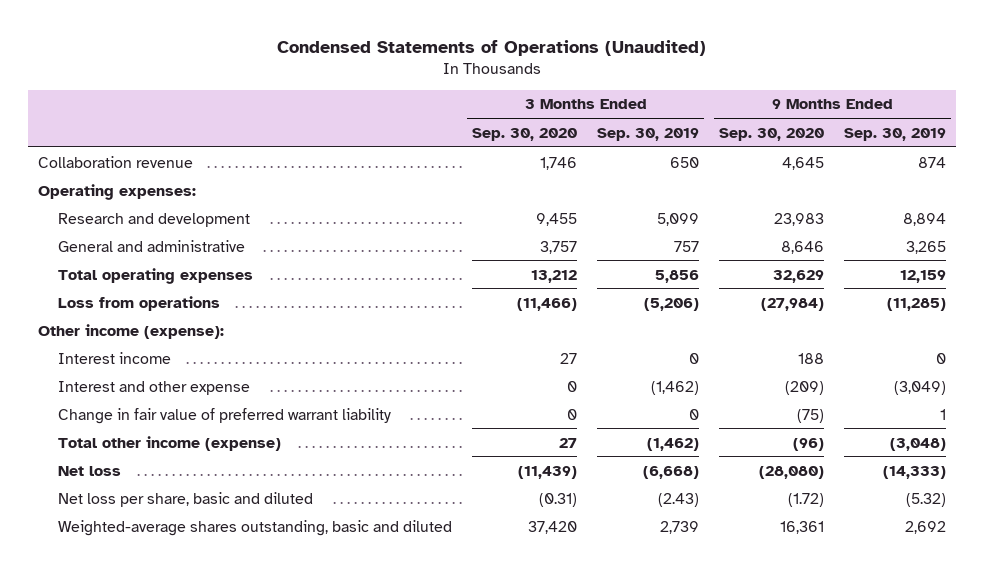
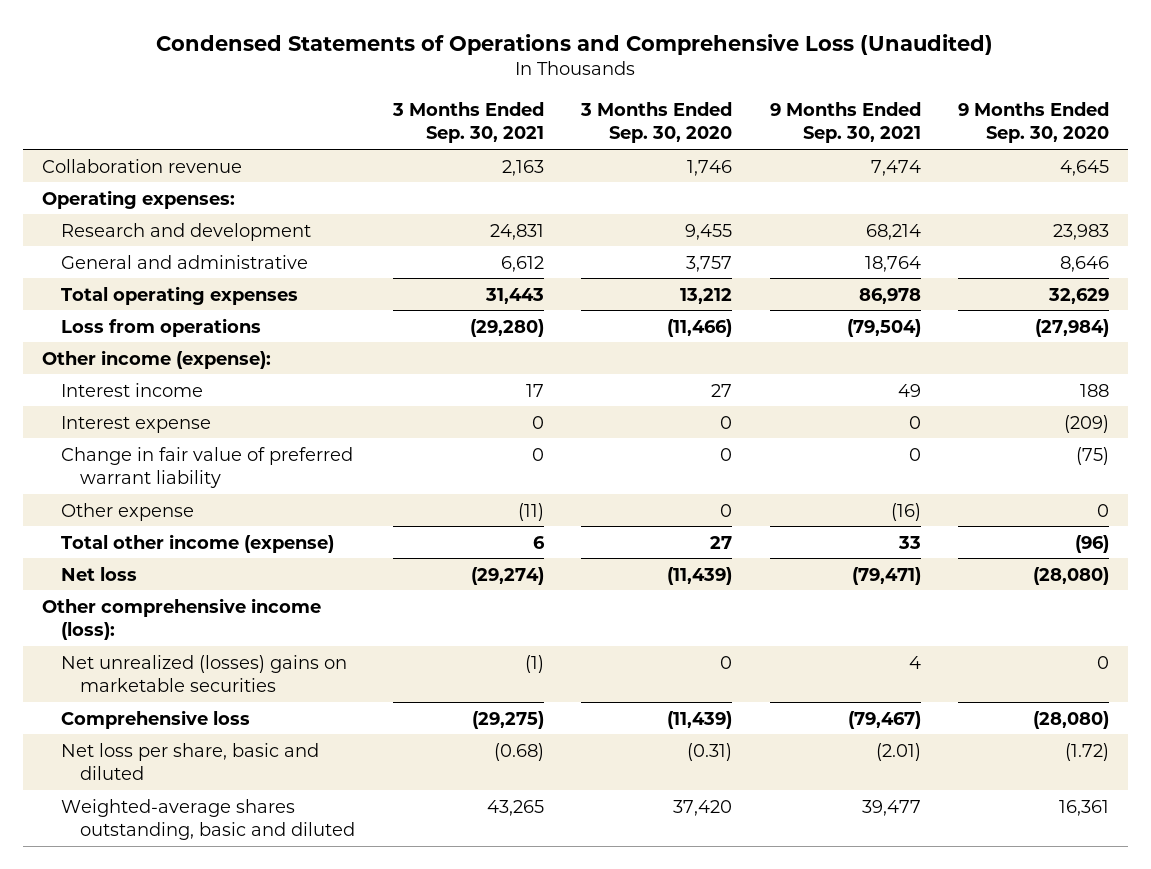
- Condensed Statements of Operations (Unaudited)
+ Condensed Statements of Operations and Comprehensive Loss (Unaudited)
- | 3 Months Ended Sep. 30, 2020 | 3 Months Ended Sep. 30, 2019 | 9 Months Ended Sep. 30, 2020 | 9 Months Ended Sep. 30, 2019
+ | 3 Months Ended Sep. 30, 2021 | 3 Months Ended Sep. 30, 2020 | 9 Months Ended Sep. 30, 2021 | 9 Months Ended Sep. 30, 2020
- Interest and other expense | 0 | (1,462) | (209) | (3,049)
+ Interest expense | 0 | 0 | 0 | (209)
+ Other expense | (11) | 0 | (16) | 0
+ Other comprehensive income (loss):
+ Net unrealized (losses) gains on marketable securities | (1) | 0 | 4 | 0
+ Comprehensive loss | (29,275) | (11,439) | (79,467) | (28,080)

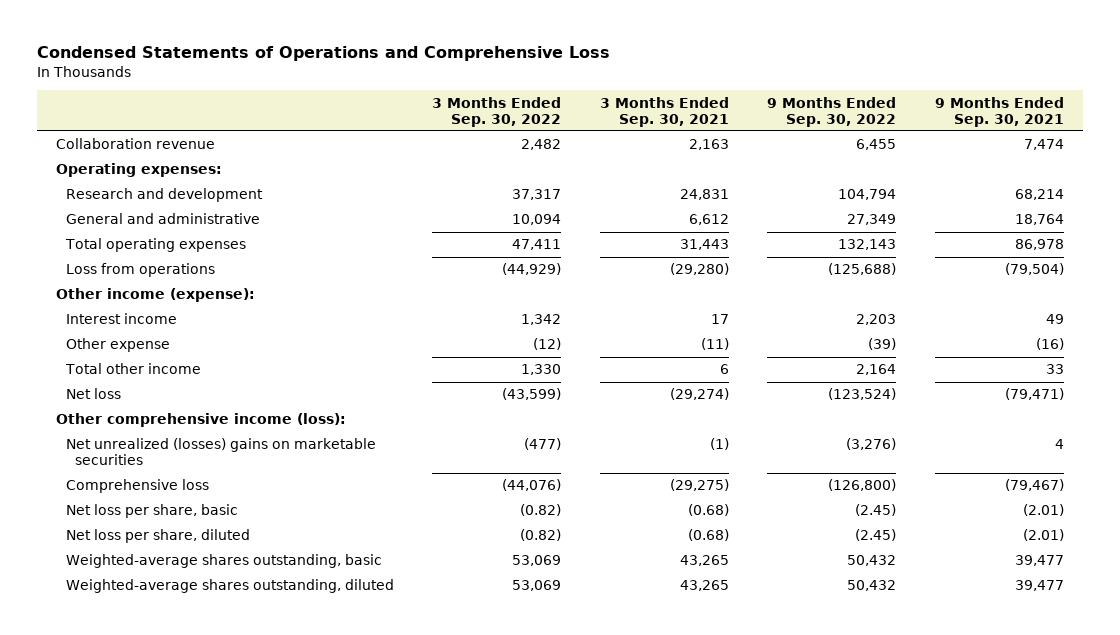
- Condensed Statements of Operations and Comprehensive Loss (Unaudited)
+ Condensed Statements of Operations and Comprehensive Loss
- | 3 Months Ended Sep. 30, 2021 | 3 Months Ended Sep. 30, 2020 | 9 Months Ended Sep. 30, 2021 | 9 Months Ended Sep. 30, 2020
+ | 3 Months Ended Sep. 30, 2022 | 3 Months Ended Sep. 30, 2021 | 9 Months Ended Sep. 30, 2022 | 9 Months Ended Sep. 30, 2021
- Interest expense | 0 | 0 | 0 | (209)
- Change in fair value of preferred warrant liability | 0 | 0 | 0 | (75)
- Total other income (expense) | 6 | 27 | 33 | (96)
+ Total other income | 1,330 | 6 | 2,164 | 33
- Net loss per share, basic and diluted | (0.68) | (0.31) | (2.01) | (1.72)
- Weighted-average shares outstanding, basic and diluted | 43,265 | 37,420 | 39,477 | 16,361
+ Net loss per share, basic | (0.82) | (0.68) | (2.45) | (2.01)
+ Net loss per share, diluted | (0.82) | (0.68) | (2.45) | (2.01)
+ Weighted-average shares outstanding, basic | 53,069 | 43,265 | 50,432 | 39,477
+ Weighted-average shares outstanding, diluted | 53,069 | 43,265 | 50,432 | 39,477

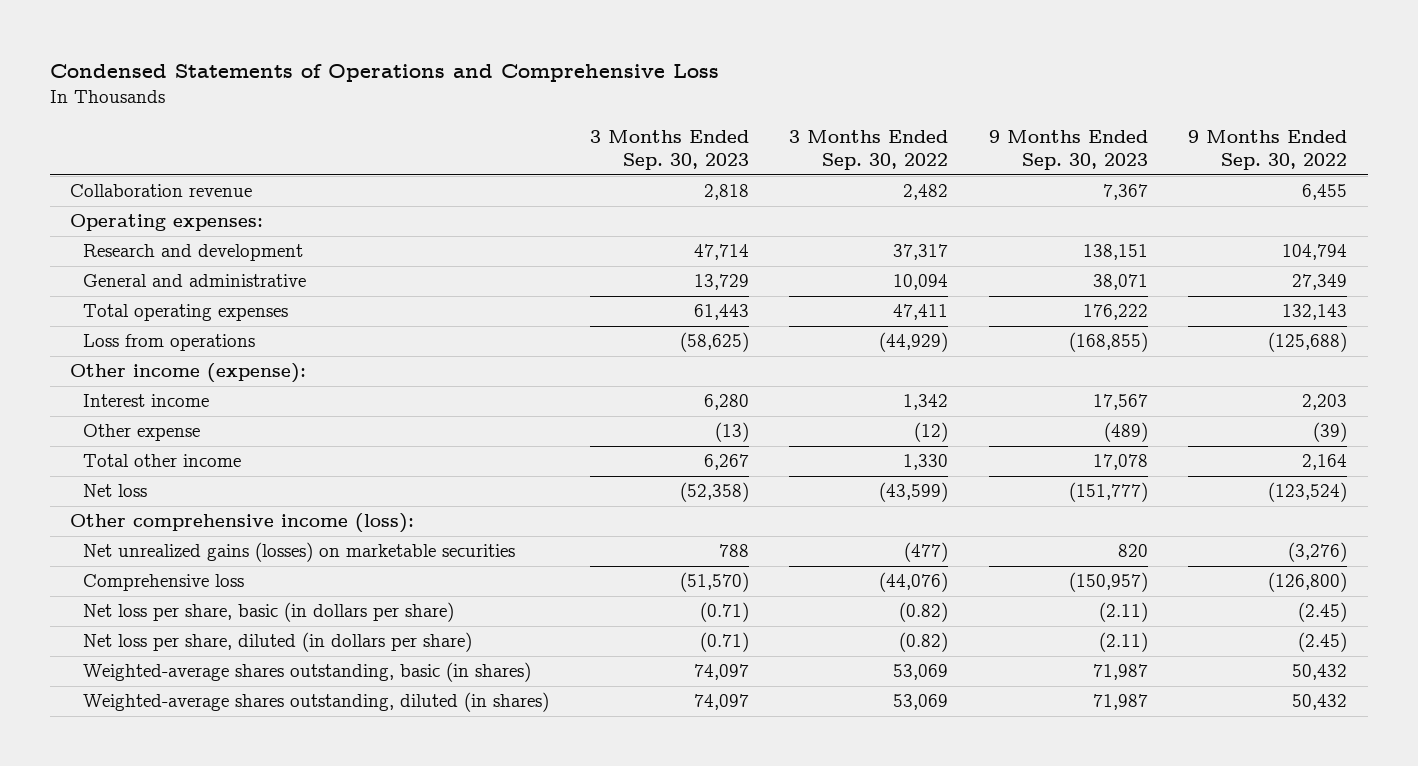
- | 3 Months Ended Sep. 30, 2022 | 3 Months Ended Sep. 30, 2021 | 9 Months Ended Sep. 30, 2022 | 9 Months Ended Sep. 30, 2021
+ | 3 Months Ended Sep. 30, 2023 | 3 Months Ended Sep. 30, 2022 | 9 Months Ended Sep. 30, 2023 | 9 Months Ended Sep. 30, 2022
- Net unrealized (losses) gains on marketable securities | (477) | (1) | (3,276) | 4
+ Net unrealized gains (losses) on marketable securities | 788 | (477) | 820 | (3,276)
- Net loss per share, basic | (0.82) | (0.68) | (2.45) | (2.01)
- Net loss per share, diluted | (0.82) | (0.68) | (2.45) | (2.01)
- Weighted-average shares outstanding, basic | 53,069 | 43,265 | 50,432 | 39,477
- Weighted-average shares outstanding, diluted | 53,069 | 43,265 | 50,432 | 39,477
+ Net loss per share, basic (in dollars per share) | (0.71) | (0.82) | (2.11) | (2.45)
+ Net loss per share, diluted (in dollars per share) | (0.71) | (0.82) | (2.11) | (2.45)
+ Weighted-average shares outstanding, basic (in shares) | 74,097 | 53,069 | 71,987 | 50,432
+ Weighted-average shares outstanding, diluted (in shares) | 74,097 | 53,069 | 71,987 | 50,432

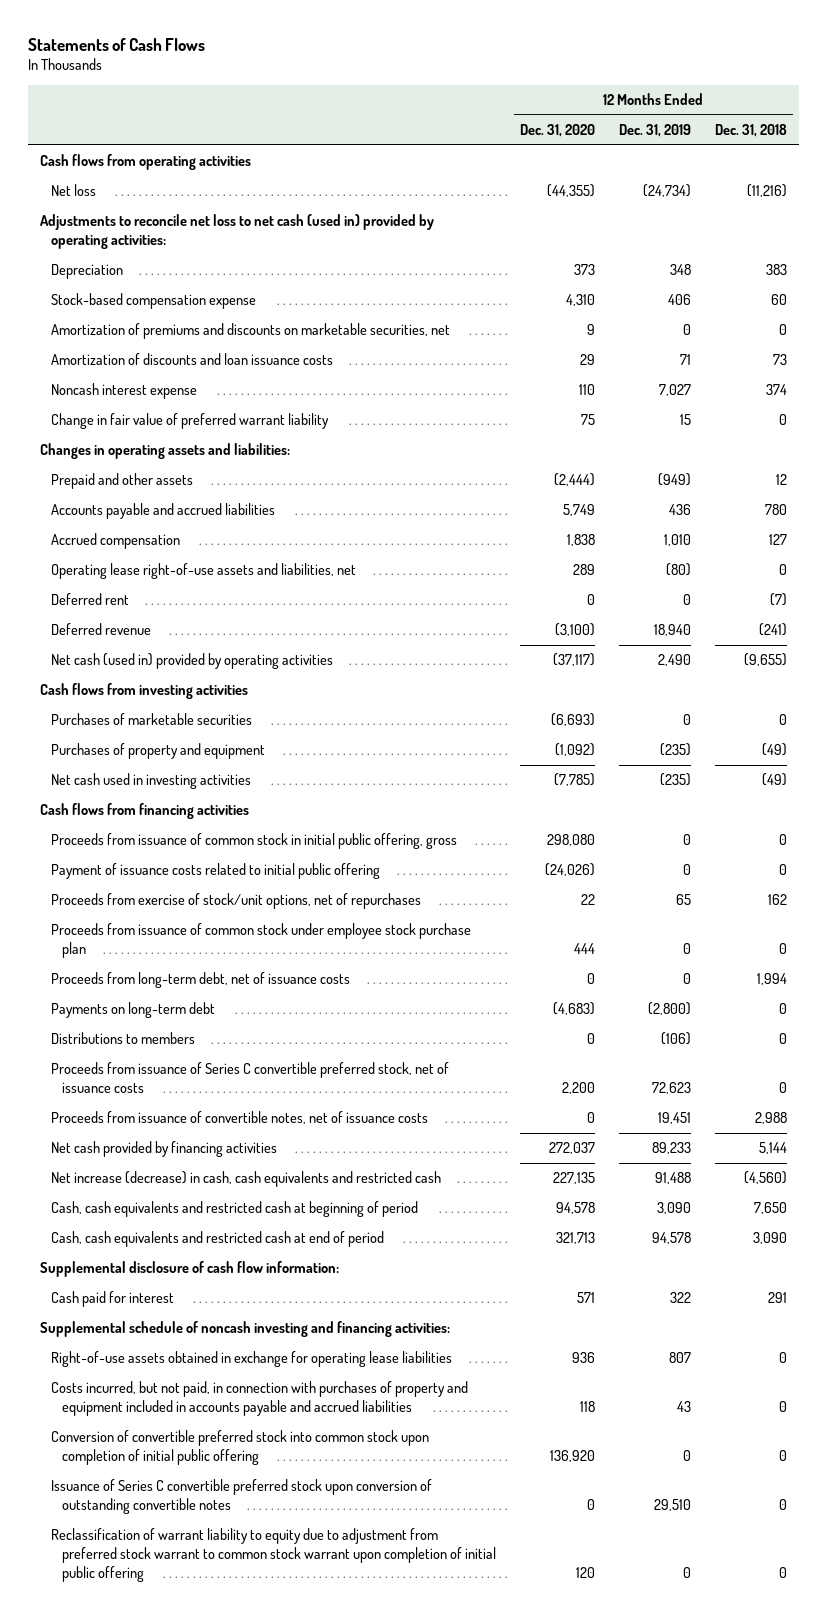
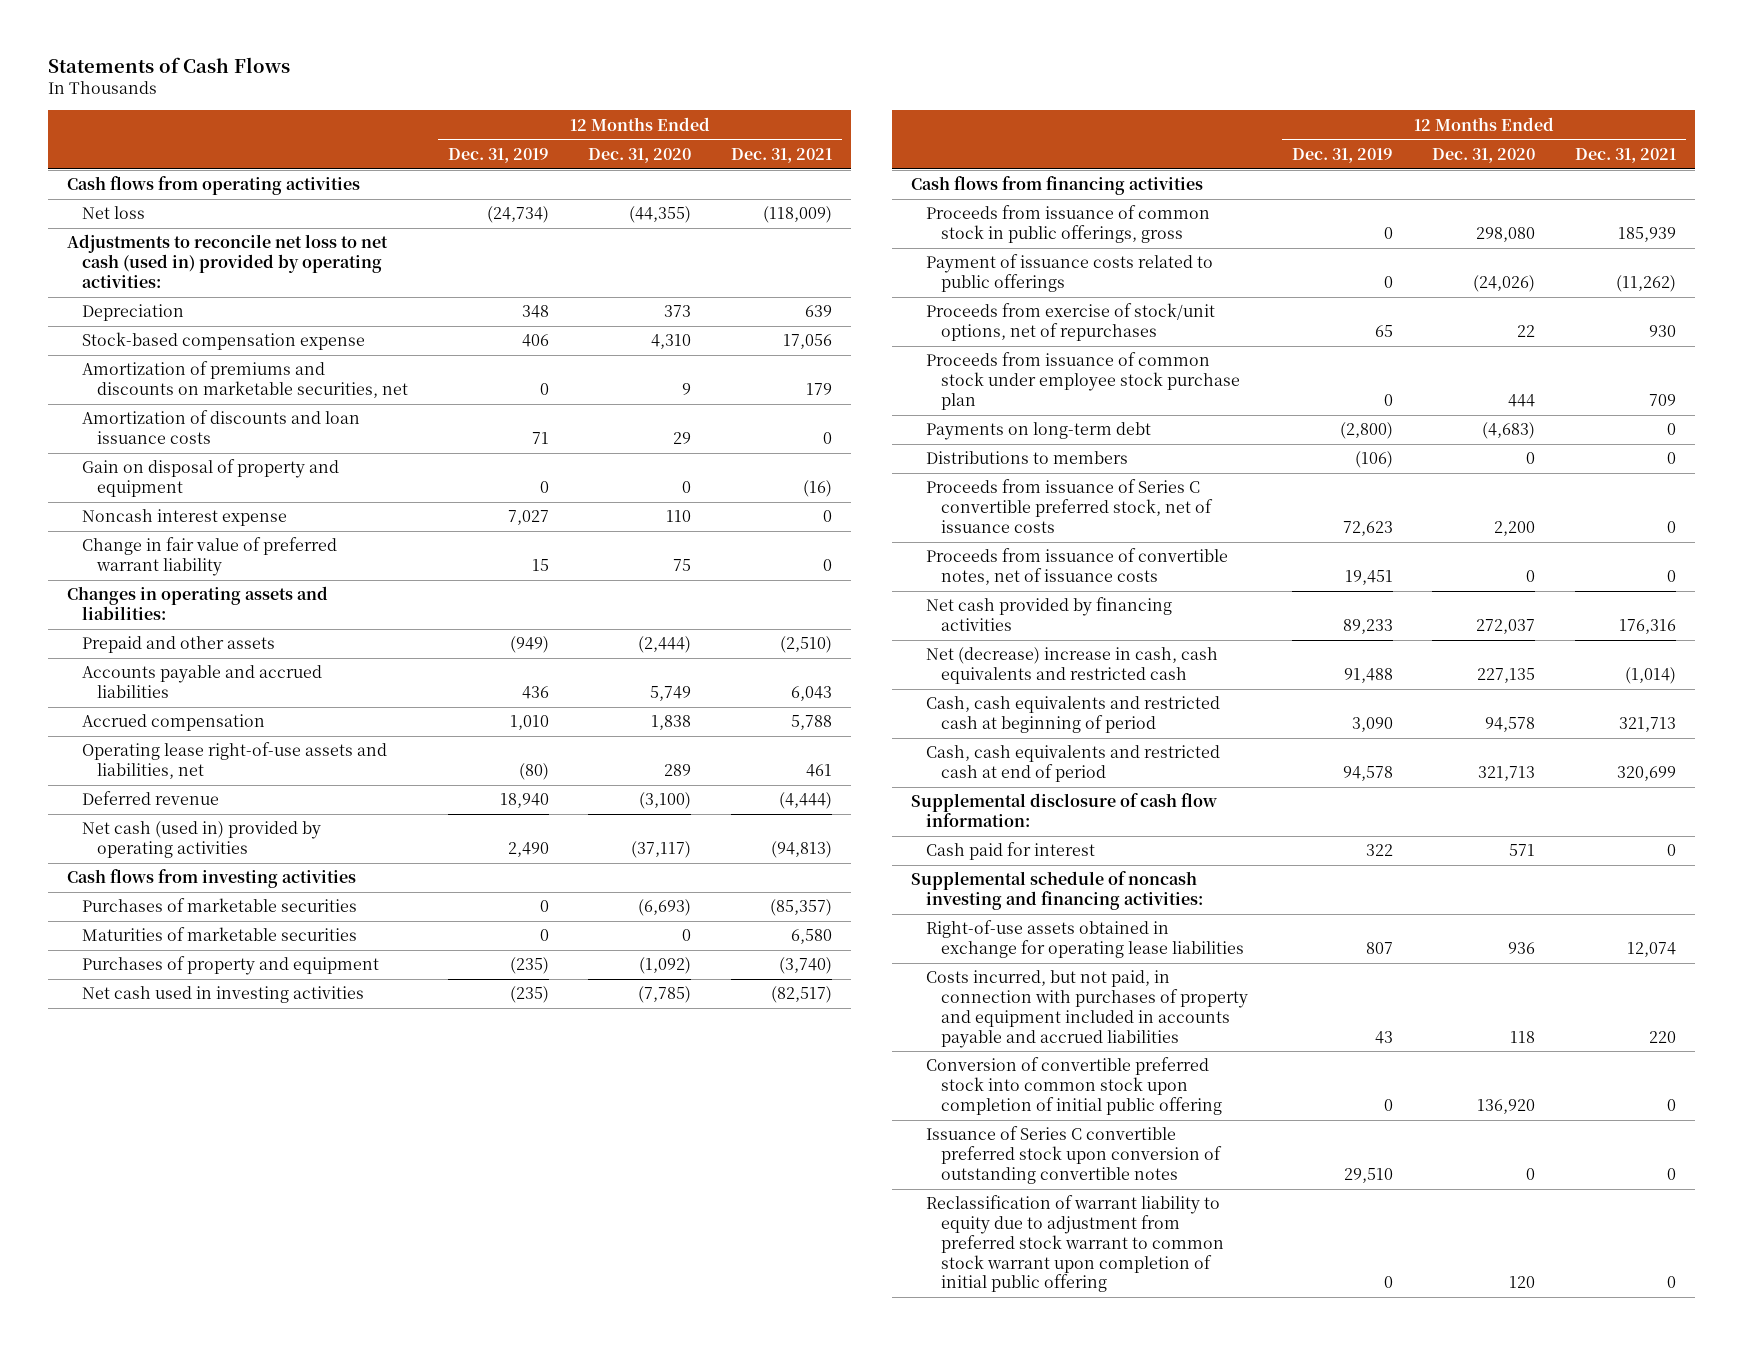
- | 12 Months Ended Dec. 31, 2020 | 12 Months Ended Dec. 31, 2019 | 12 Months Ended Dec. 31, 2018
+ | 12 Months Ended Dec. 31, 2019 | 12 Months Ended Dec. 31, 2020 | 12 Months Ended Dec. 31, 2021
+ Gain on disposal of property and equipment | 0 | 0 | (16)
- Deferred rent | 0 | 0 | (7)
+ Maturities of marketable securities | 0 | 0 | 6,580
- Proceeds from issuance of common stock in initial public offering, gross | 298,080 | 0 | 0
- Payment of issuance costs related to initial public offering | (24,026) | 0 | 0
+ Proceeds from issuance of common stock in public offerings, gross | 0 | 298,080 | 185,939
+ Payment of issuance costs related to public offerings | 0 | (24,026) | (11,262)
- Proceeds from long-term debt, net of issuance costs | 0 | 0 | 1,994
- Net increase (decrease) in cash, cash equivalents and restricted cash | 227,135 | 91,488 | (4,560)
+ Net (decrease) increase in cash, cash equivalents and restricted cash | 91,488 | 227,135 | (1,014)

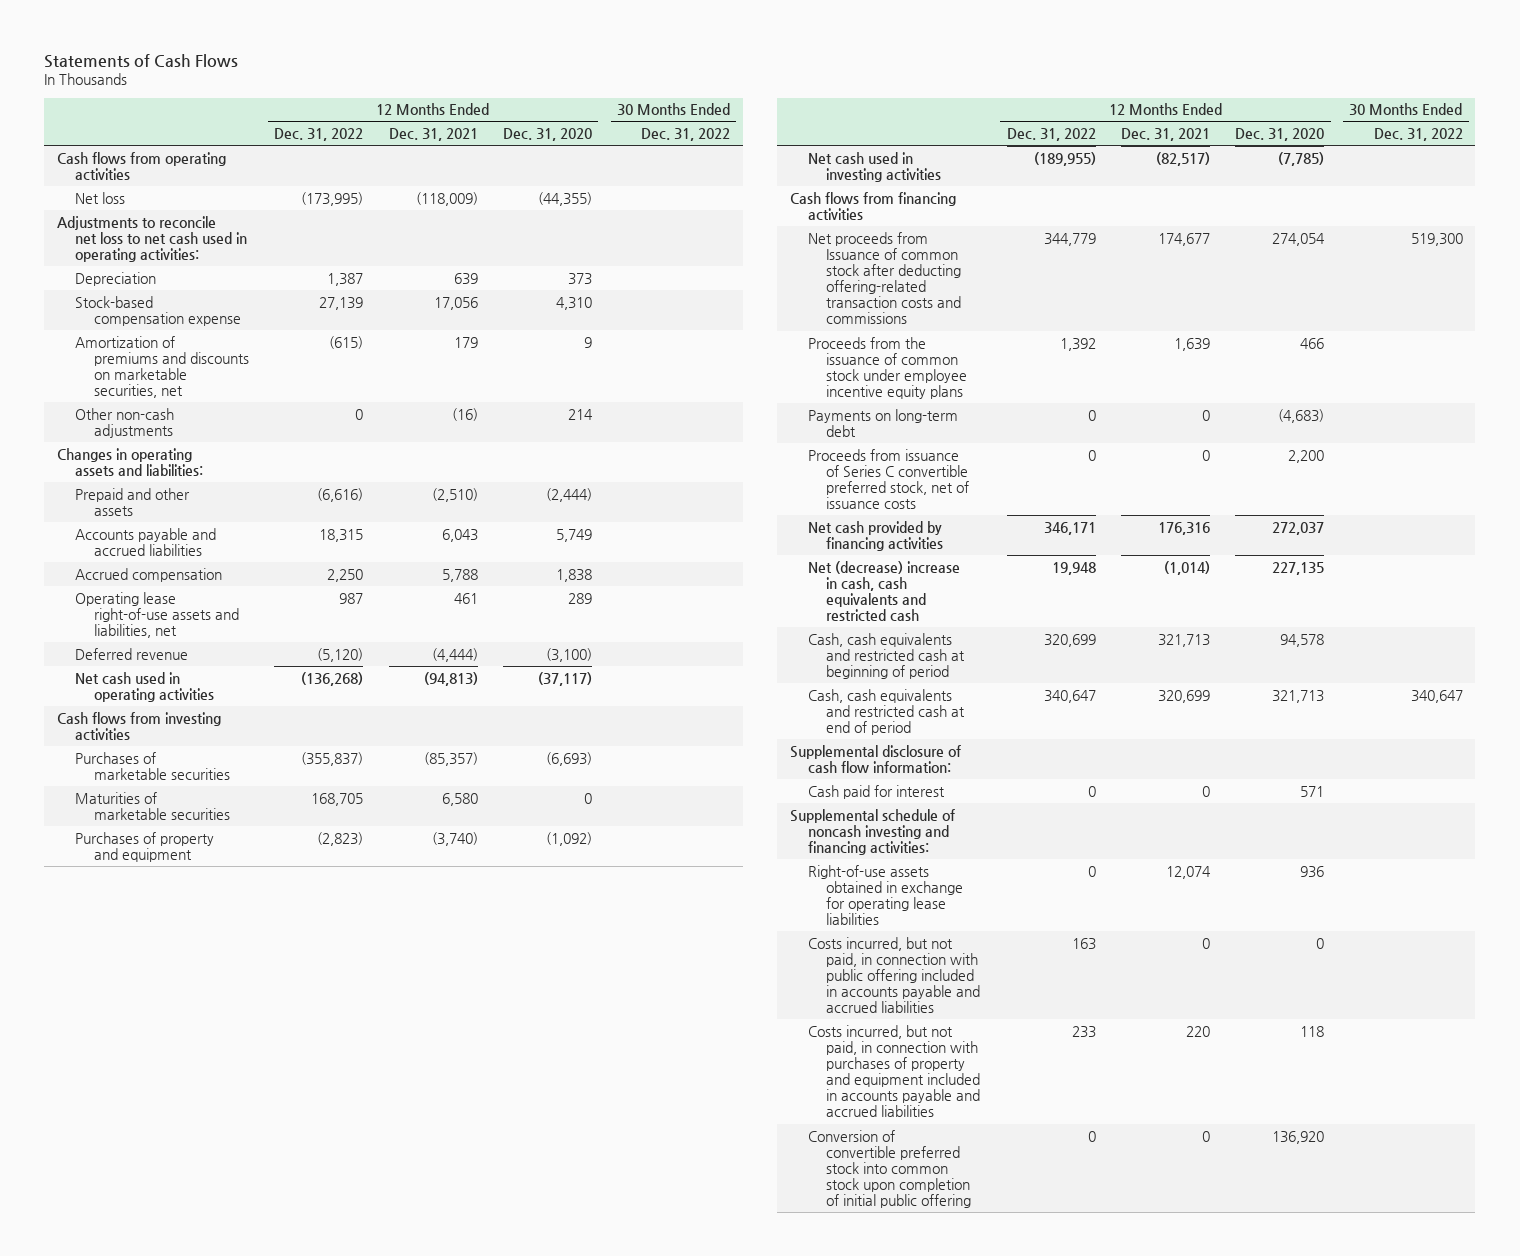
- | 12 Months Ended Dec. 31, 2019 | 12 Months Ended Dec. 31, 2020 | 12 Months Ended Dec. 31, 2021
+ | 12 Months Ended Dec. 31, 2022 | 12 Months Ended Dec. 31, 2021 | 12 Months Ended Dec. 31, 2020 | 30 Months Ended Dec. 31, 2022
- Adjustments to reconcile net loss to net cash (used in) provided by operating activities:
+ Adjustments to reconcile net loss to net cash used in operating activities:
- Amortization of discounts and loan issuance costs | 71 | 29 | 0
- Gain on disposal of property and equipment | 0 | 0 | (16)
- Noncash interest expense | 7,027 | 110 | 0
- Change in fair value of preferred warrant liability | 15 | 75 | 0
+ Other non-cash adjustments | 0 | (16) | 214 |
- Net cash (used in) provided by operating activities | 2,490 | (37,117) | (94,813)
+ Net cash used in operating activities | (136,268) | (94,813) | (37,117) |
- Proceeds from issuance of common stock in public offerings, gross | 0 | 298,080 | 185,939
- Payment of issuance costs related to public offerings | 0 | (24,026) | (11,262)
- Proceeds from exercise of stock/unit options, net of repurchases | 65 | 22 | 930
- Proceeds from issuance of common stock under employee stock purchase plan | 0 | 444 | 709
+ Net proceeds from Issuance of common stock after deducting offering-related transaction costs and commissions | 344,779 | 174,677 | 274,054 | 519,300
+ Proceeds from the issuance of common stock under employee incentive equity plans | 1,392 | 1,639 | 466 |
- Distributions to members | (106) | 0 | 0
- Proceeds from issuance of convertible notes, net of issuance costs | 19,451 | 0 | 0
+ Costs incurred, but not paid, in connection with public offering included in accounts payable and accrued liabilities | 163 | 0 | 0 |
- Issuance of Series C convertible preferred stock upon conversion of outstanding convertible notes | 29,510 | 0 | 0
- Reclassification of warrant liability to equity due to adjustment from preferred stock warrant to common stock warrant upon completion of initial public offering | 0 | 120 | 0

